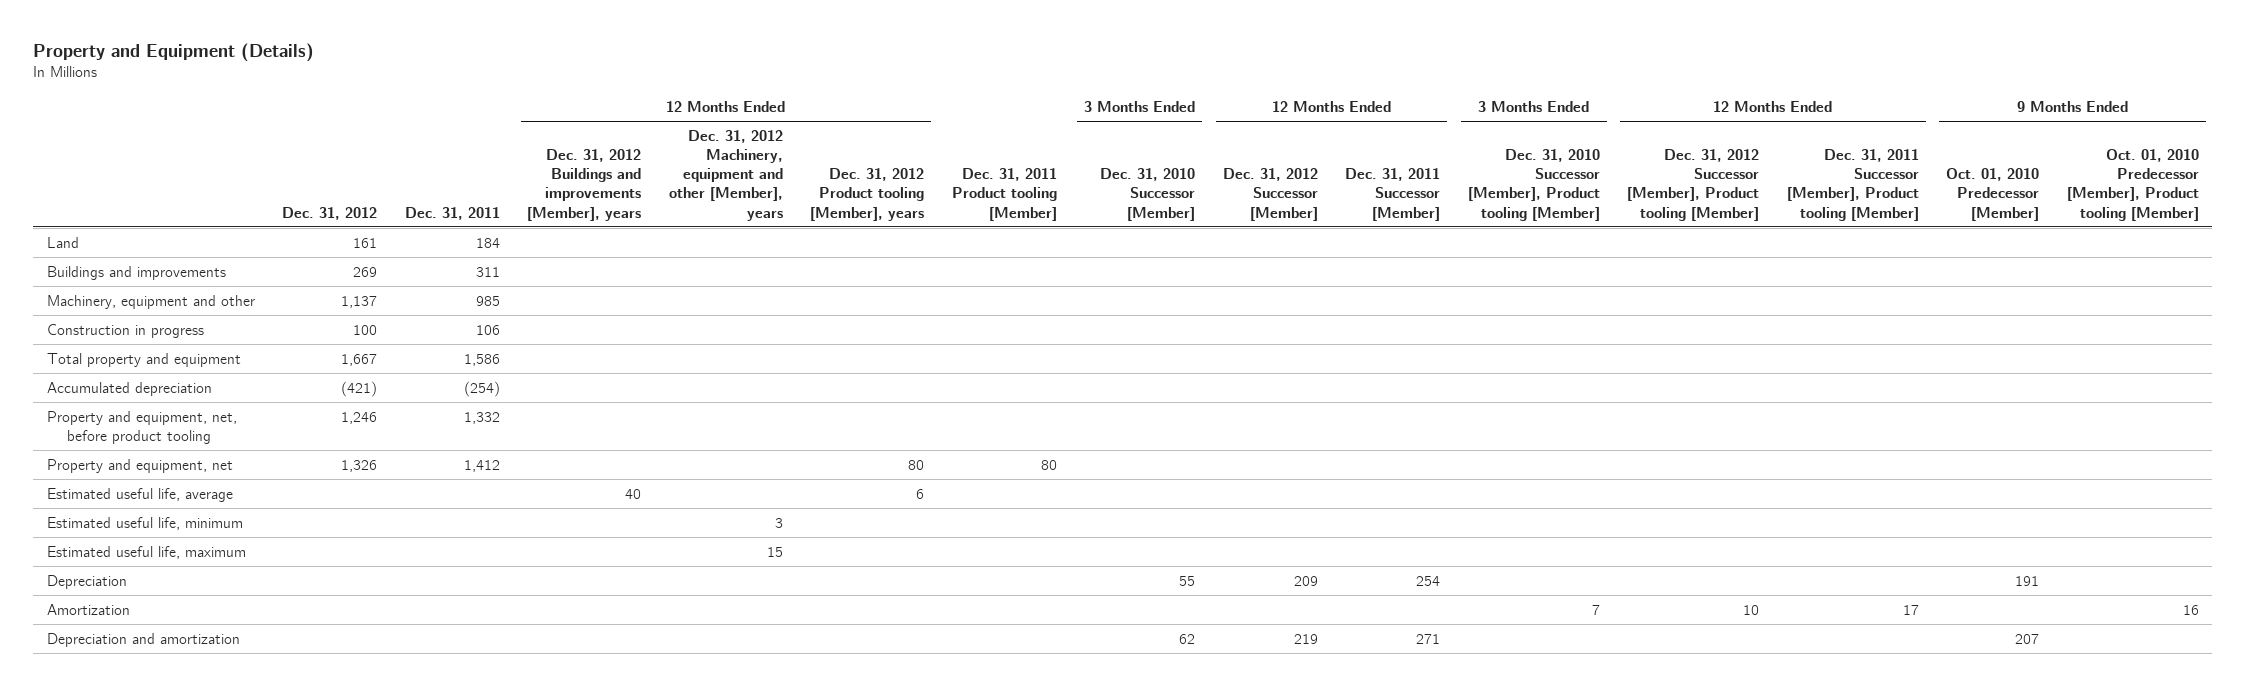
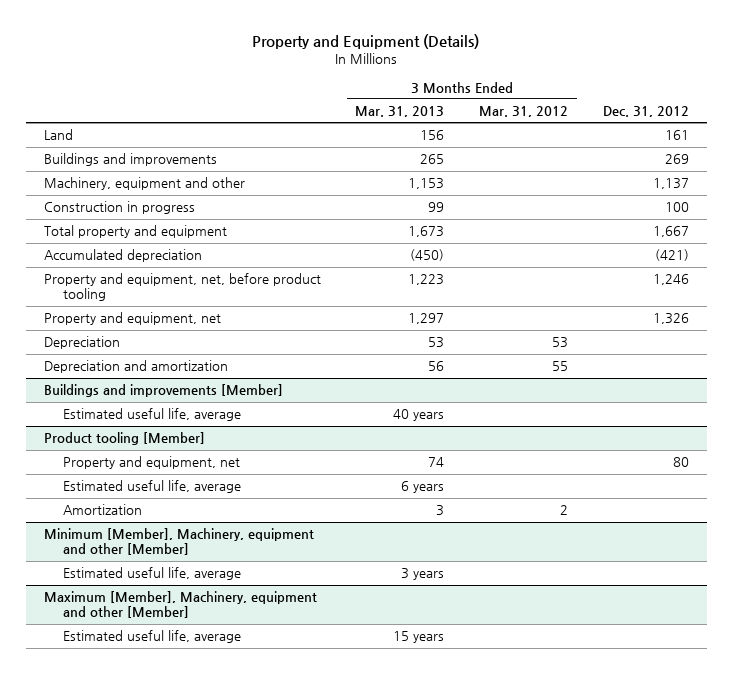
- | Dec. 31, 2012 | Dec. 31, 2011 | 12 Months Ended Dec. 31, 2012 Buildings and improvements [Member], years | 12 Months Ended Dec. 31, 2012 Machinery, equipment and other [Member], years | 12 Months Ended Dec. 31, 2012 Product tooling [Member], years | Dec. 31, 2011 Product tooling [Member] | 3 Months Ended Dec. 31, 2010 Successor [Member] | 12 Months Ended Dec. 31, 2012 Successor [Member] | 12 Months Ended Dec. 31, 2011 Successor [Member] | 3 Months Ended Dec. 31, 2010 Successor [Member], Product tooling [Member] | 12 Months Ended Dec. 31, 2012 Successor [Member], Product tooling [Member] | 12 Months Ended Dec. 31, 2011 Successor [Member], Product tooling [Member] | 9 Months Ended Oct. 01, 2010 Predecessor [Member] | 9 Months Ended Oct. 01, 2010 Predecessor [Member], Product tooling [Member]
+ | 3 Months Ended Mar. 31, 2013 | 3 Months Ended Mar. 31, 2012 | Dec. 31, 2012
- Estimated useful life, average | | | 40 | | 6 | | | | | | | | |
- Estimated useful life, minimum | | | | 3 | | | | | | | | | |
- Estimated useful life, maximum | | | | 15 | | | | | | | | | |
- Amortization | | | | | | | | | | 7 | 10 | 17 | | 16
+ Buildings and improvements [Member]
+ Estimated useful life, average | 40 years | |
+ Product tooling [Member]
+ Property and equipment, net | 74 | | 80
+ Estimated useful life, average | 6 years | |
+ Amortization | 3 | 2 |
+ Minimum [Member], Machinery, equipment and other [Member]
+ Estimated useful life, average | 3 years | |
+ Maximum [Member], Machinery, equipment and other [Member]
+ Estimated useful life, average | 15 years | |

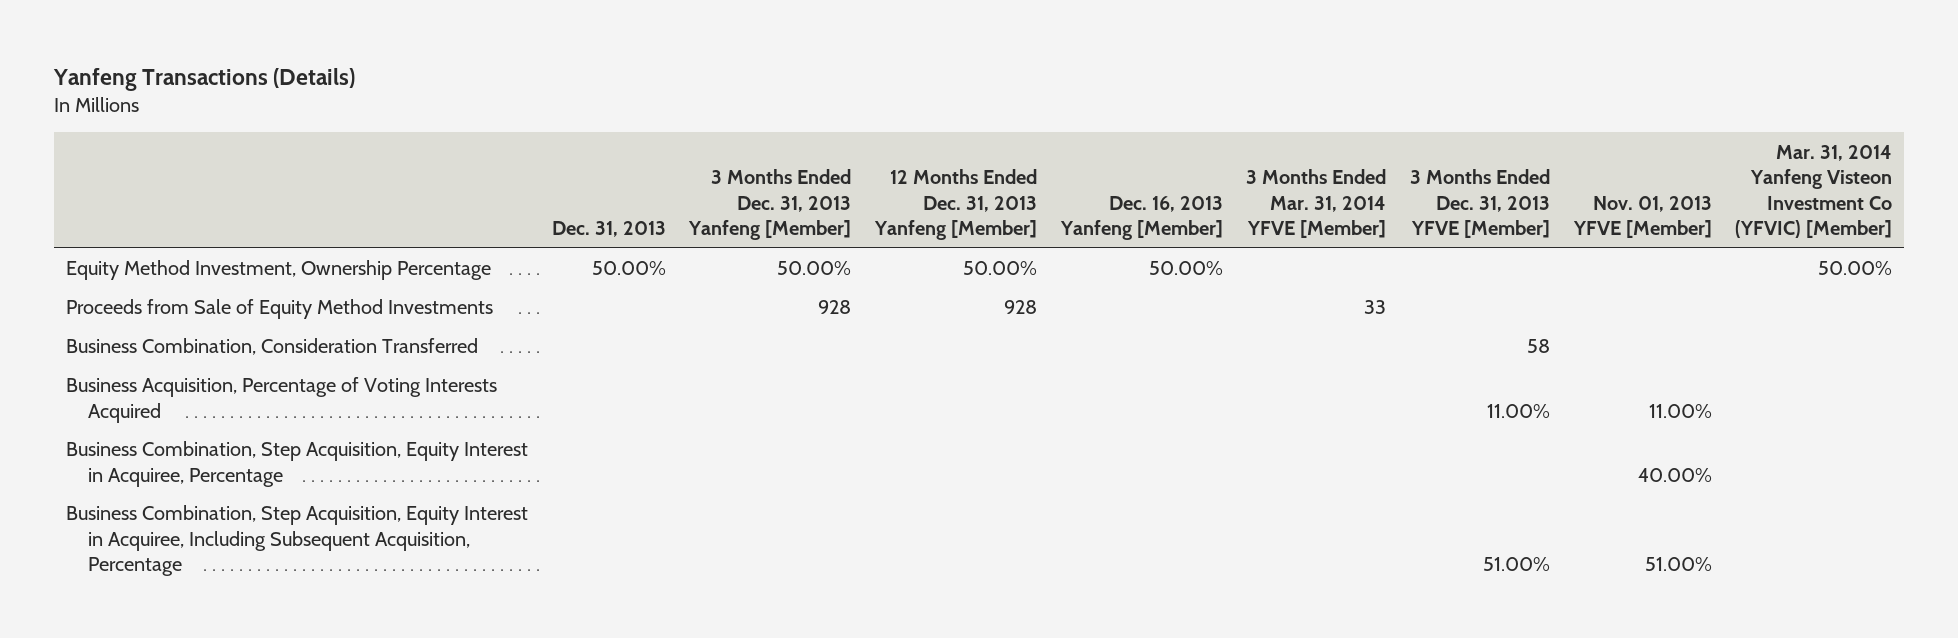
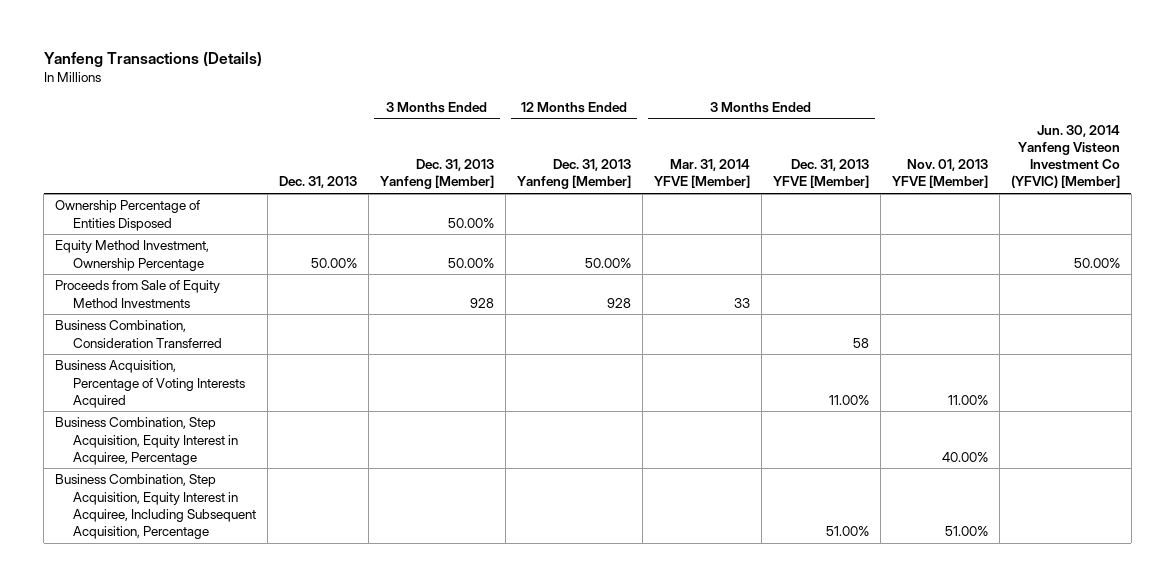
- | Dec. 31, 2013 | 3 Months Ended Dec. 31, 2013 Yanfeng [Member] | 12 Months Ended Dec. 31, 2013 Yanfeng [Member] | Dec. 16, 2013 Yanfeng [Member] | 3 Months Ended Mar. 31, 2014 YFVE [Member] | 3 Months Ended Dec. 31, 2013 YFVE [Member] | Nov. 01, 2013 YFVE [Member] | Mar. 31, 2014 Yanfeng Visteon Investment Co (YFVIC) [Member]
+ | Dec. 31, 2013 | 3 Months Ended Dec. 31, 2013 Yanfeng [Member] | 12 Months Ended Dec. 31, 2013 Yanfeng [Member] | 3 Months Ended Mar. 31, 2014 YFVE [Member] | 3 Months Ended Dec. 31, 2013 YFVE [Member] | Nov. 01, 2013 YFVE [Member] | Jun. 30, 2014 Yanfeng Visteon Investment Co (YFVIC) [Member]
+ Ownership Percentage of Entities Disposed | | 50.00% | | | | |

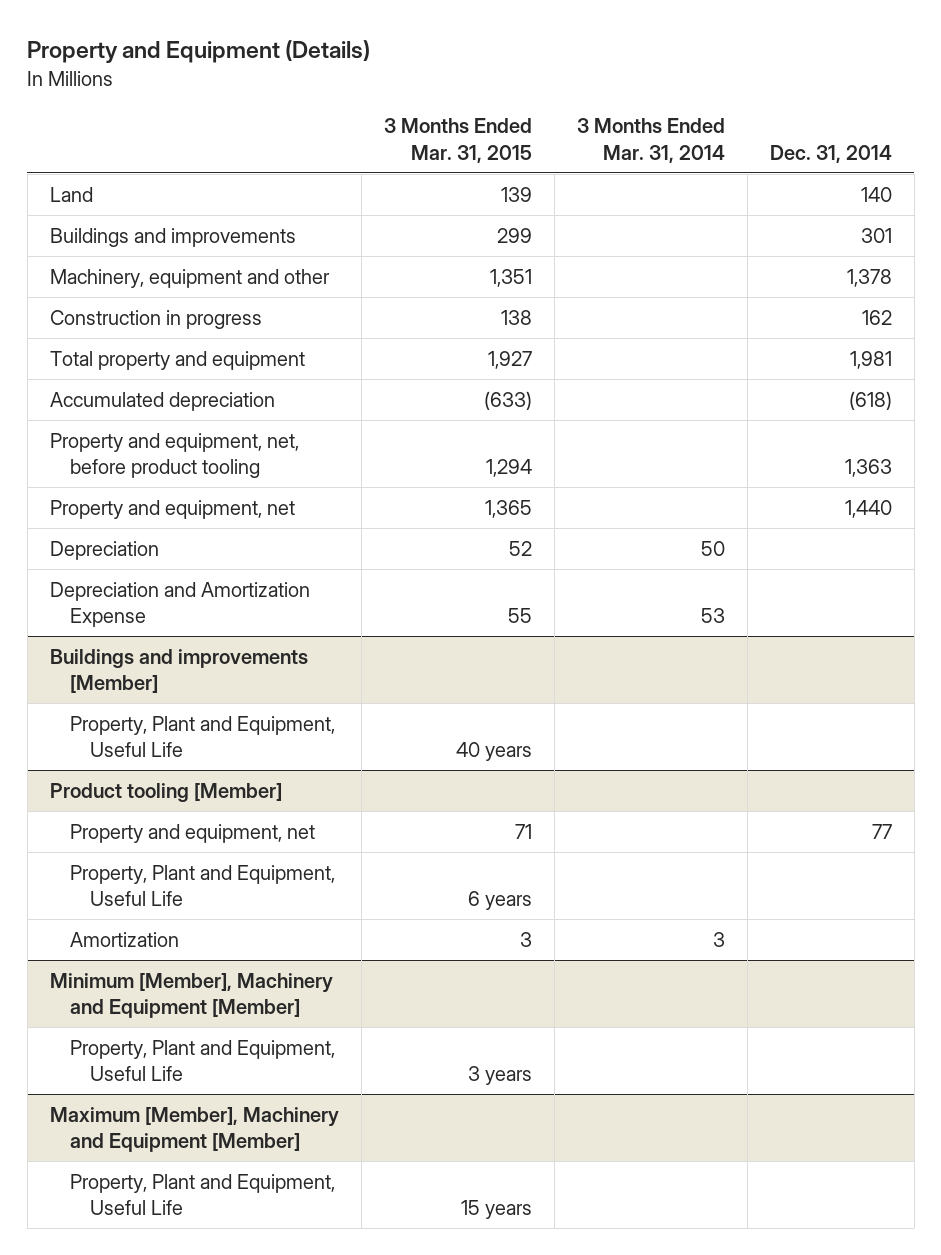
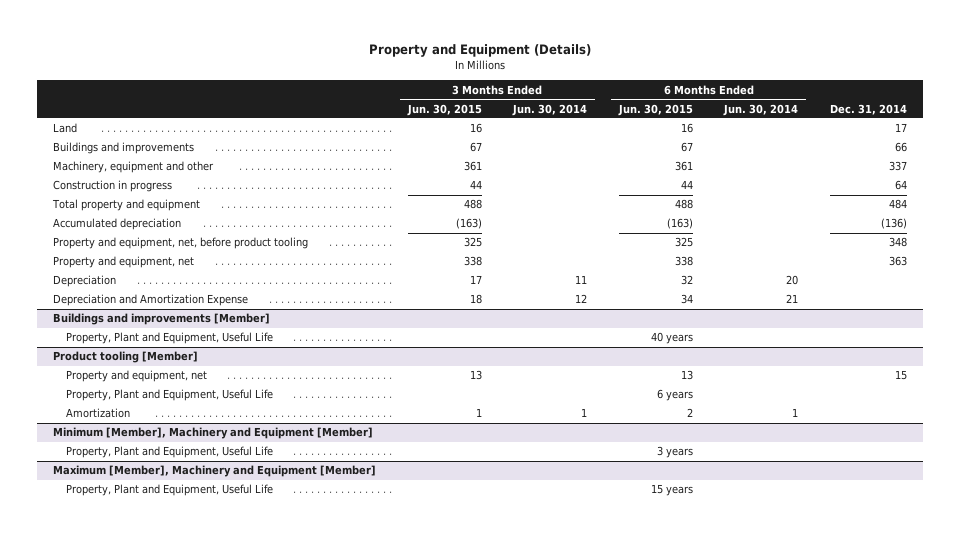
- | 3 Months Ended Mar. 31, 2015 | 3 Months Ended Mar. 31, 2014 | Dec. 31, 2014
+ | 3 Months Ended Jun. 30, 2015 | 3 Months Ended Jun. 30, 2014 | 6 Months Ended Jun. 30, 2015 | 6 Months Ended Jun. 30, 2014 | Dec. 31, 2014
- Land | 139 | | 140
- Buildings and improvements | 299 | | 301
- Machinery, equipment and other | 1,351 | | 1,378
- Construction in progress | 138 | | 162
- Total property and equipment | 1,927 | | 1,981
- Accumulated depreciation | (633) | | (618)
- Property and equipment, net, before product tooling | 1,294 | | 1,363
- Property and equipment, net | 1,365 | | 1,440
+ Land | 16 | | 16 | | 17
+ Buildings and improvements | 67 | | 67 | | 66
+ Machinery, equipment and other | 361 | | 361 | | 337
+ Construction in progress | 44 | | 44 | | 64
+ Total property and equipment | 488 | | 488 | | 484
+ Accumulated depreciation | (163) | | (163) | | (136)
+ Property and equipment, net, before product tooling | 325 | | 325 | | 348
+ Property and equipment, net | 338 | | 338 | | 363
@ Product tooling [Member]
- Property and equipment, net | 71 | | 77
+ Property and equipment, net | 13 | | 13 | | 15

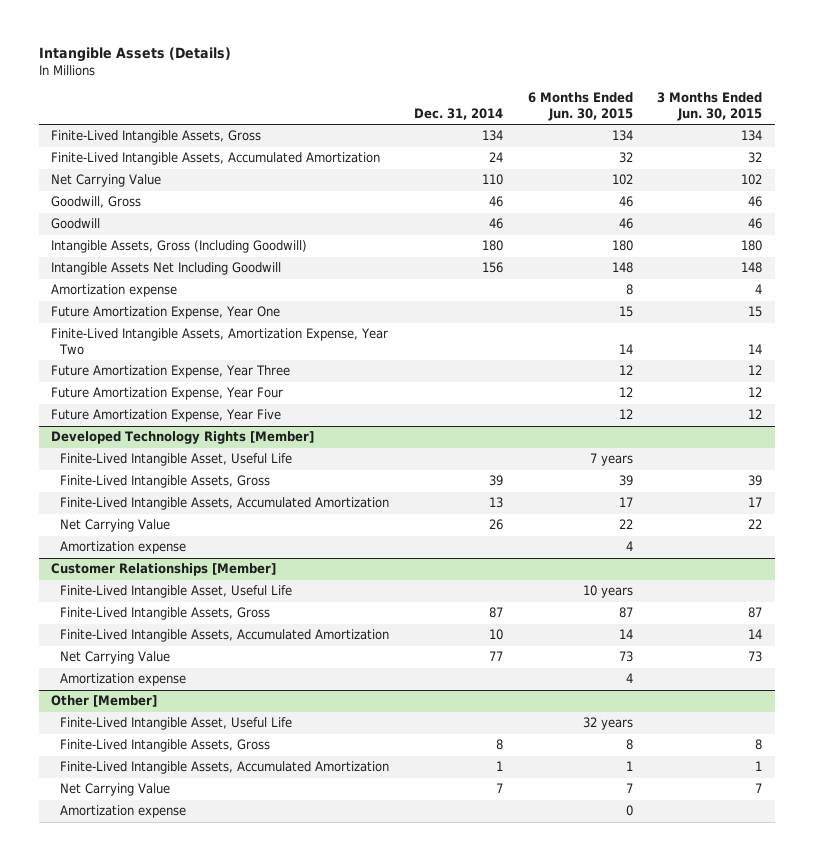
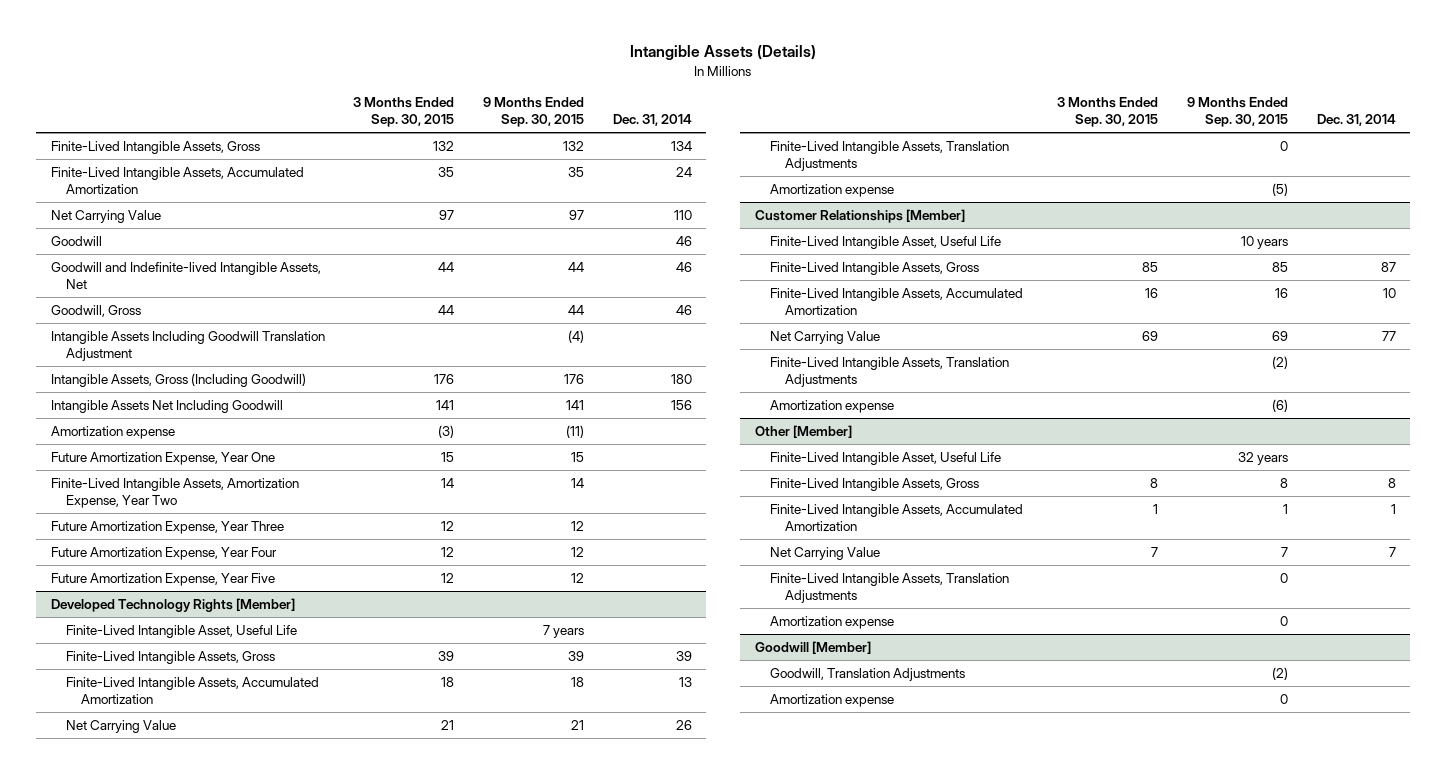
- | Dec. 31, 2014 | 6 Months Ended Jun. 30, 2015 | 3 Months Ended Jun. 30, 2015
+ | 3 Months Ended Sep. 30, 2015 | 9 Months Ended Sep. 30, 2015 | Dec. 31, 2014
+ Goodwill and Indefinite-lived Intangible Assets, Net | 44 | 44 | 46
moved down: Goodwill, Gross | 44 | 44 | 46
+ Intangible Assets Including Goodwill Translation Adjustment | | (4) |
@ Developed Technology Rights [Member]
+ Finite-Lived Intangible Assets, Translation Adjustments | | 0 |
@ Customer Relationships [Member]
+ Finite-Lived Intangible Assets, Translation Adjustments | | (2) |
@ Other [Member]
+ Finite-Lived Intangible Assets, Translation Adjustments | | 0 |
+ Goodwill [Member]
+ Goodwill, Translation Adjustments | | (2) |
+ Amortization expense | | 0 |

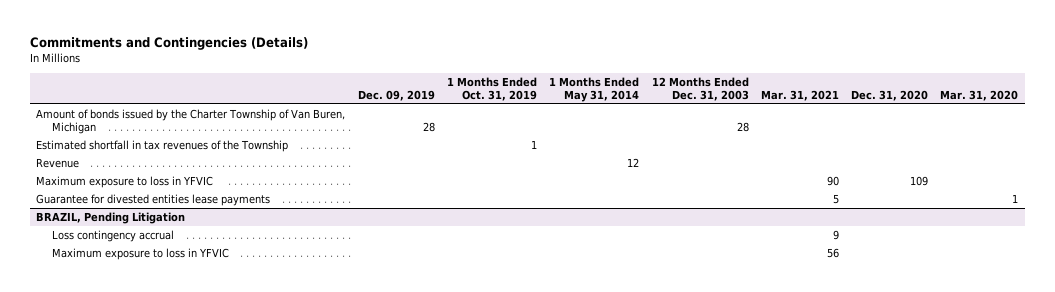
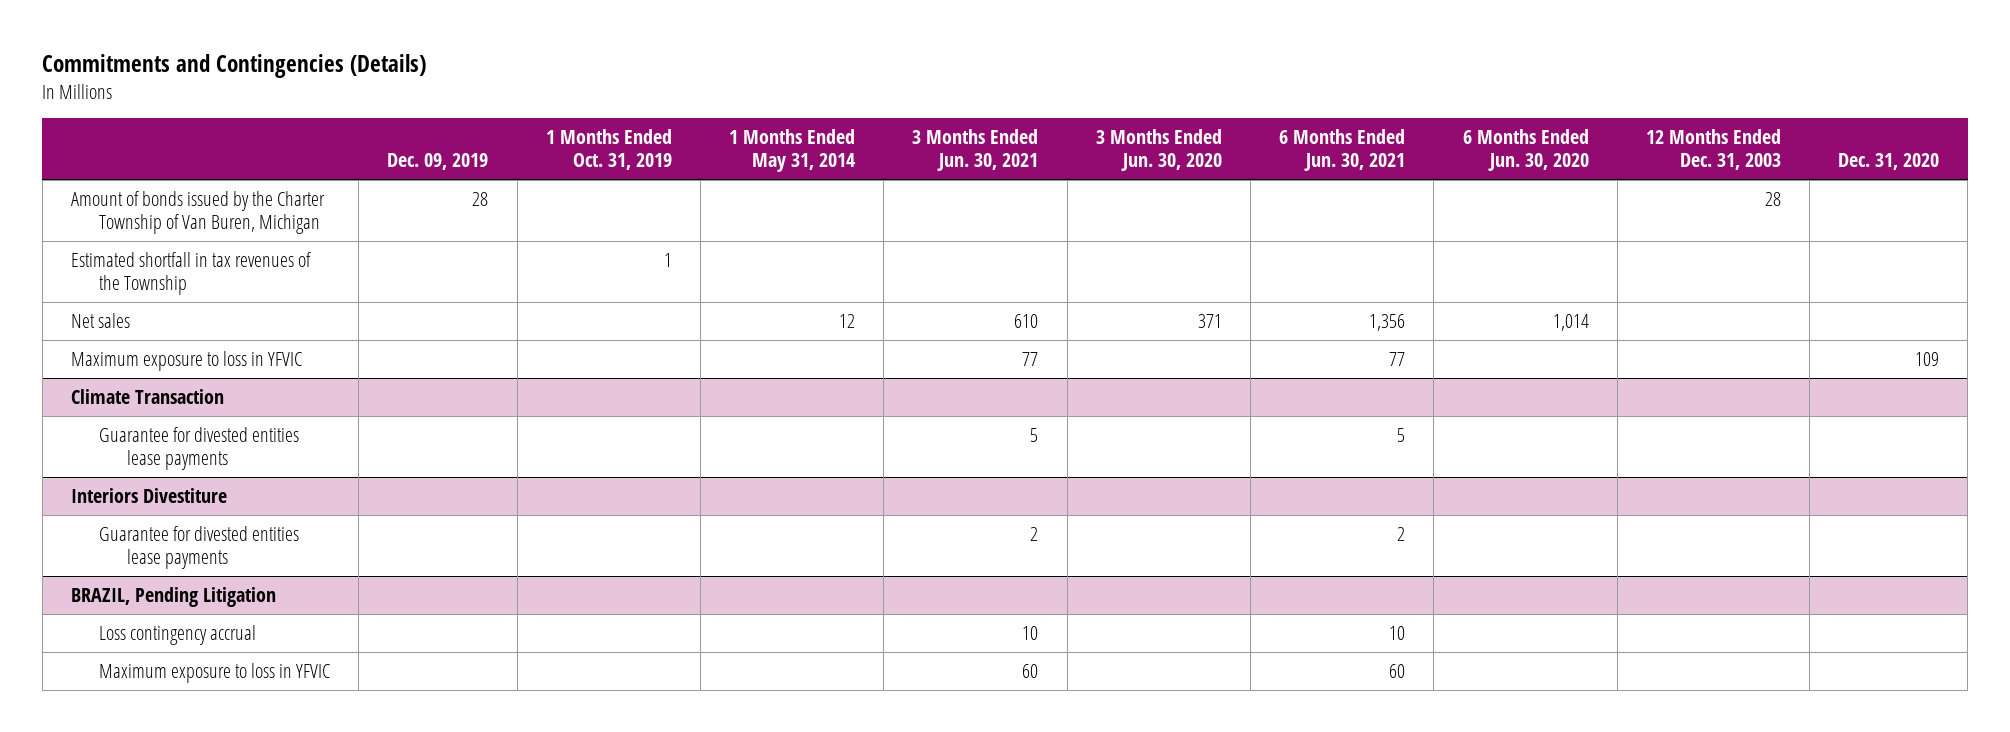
- | Dec. 09, 2019 | 1 Months Ended Oct. 31, 2019 | 1 Months Ended May 31, 2014 | 12 Months Ended Dec. 31, 2003 | Mar. 31, 2021 | Dec. 31, 2020 | Mar. 31, 2020
+ | Dec. 09, 2019 | 1 Months Ended Oct. 31, 2019 | 1 Months Ended May 31, 2014 | 3 Months Ended Jun. 30, 2021 | 3 Months Ended Jun. 30, 2020 | 6 Months Ended Jun. 30, 2021 | 6 Months Ended Jun. 30, 2020 | 12 Months Ended Dec. 31, 2003 | Dec. 31, 2020
- Revenue | | | 12 | | | |
+ Net sales | | | 12 | 610 | 371 | 1,356 | 1,014 | |
- Guarantee for divested entities lease payments | | | | | 5 | | 1
+ Climate Transaction
+ Guarantee for divested entities lease payments | | | | 5 | | 5 | | |
+ Interiors Divestiture
+ Guarantee for divested entities lease payments | | | | 2 | | 2 | | |

